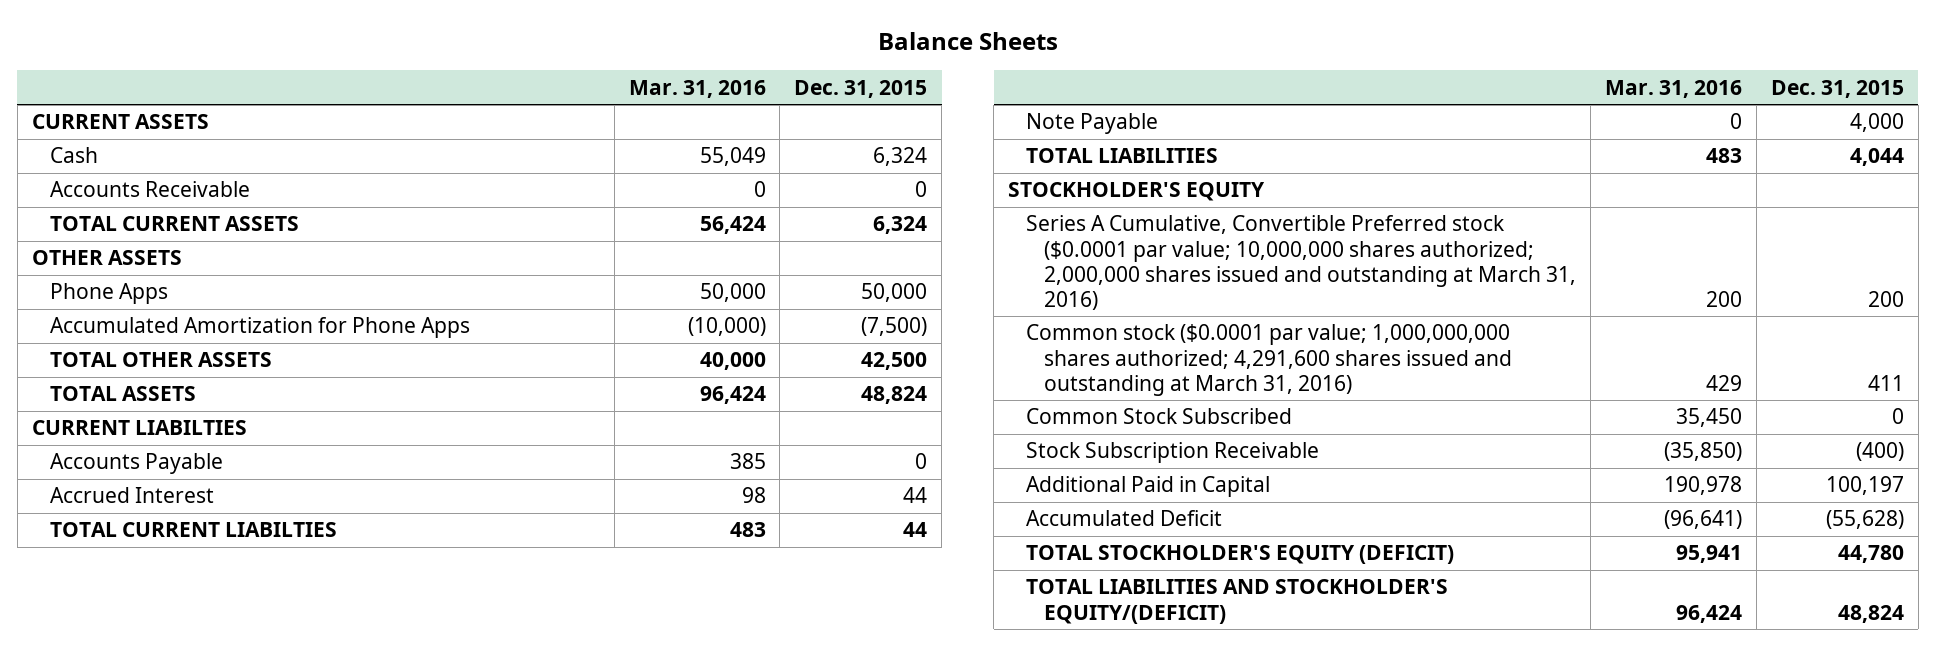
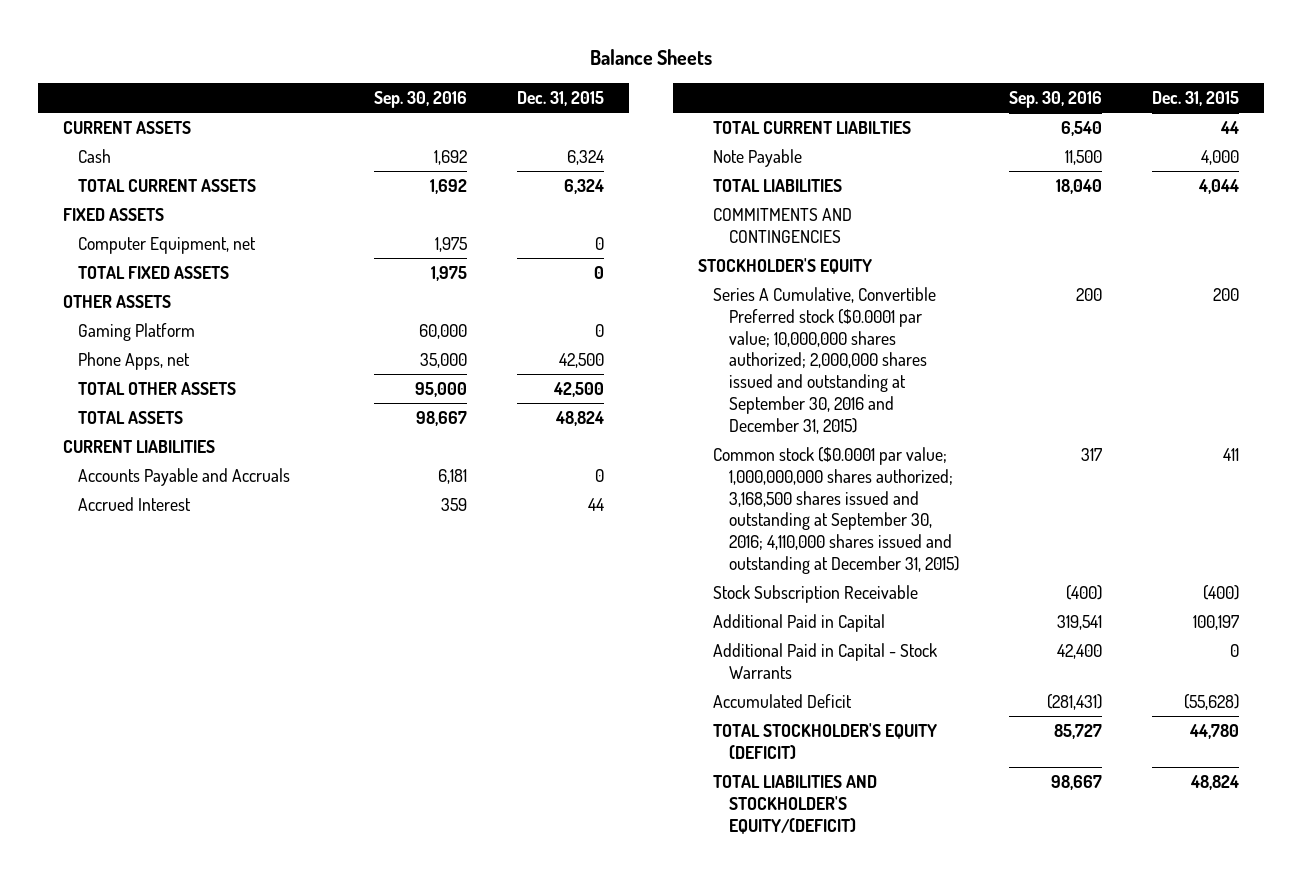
- | Mar. 31, 2016 | Dec. 31, 2015
+ | Sep. 30, 2016 | Dec. 31, 2015
- Accounts Receivable | 0 | 0
+ FIXED ASSETS
+ Computer Equipment, net | 1,975 | 0
+ TOTAL FIXED ASSETS | 1,975 | 0
- Phone Apps | 50,000 | 50,000
- Accumulated Amortization for Phone Apps | (10,000) | (7,500)
+ Gaming Platform | 60,000 | 0
+ Phone Apps, net | 35,000 | 42,500
- CURRENT LIABILTIES
- Accounts Payable | 385 | 0
+ CURRENT LIABILITIES
+ Accounts Payable and Accruals | 6,181 | 0
+ COMMITMENTS AND CONTINGENCIES
- Series A Cumulative, Convertible Preferred stock ($0.0001 par value; 10,000,000 shares authorized; 2,000,000 shares issued and outstanding at March 31, 2016) | 200 | 200
- Common stock ($0.0001 par value; 1,000,000,000 shares authorized; 4,291,600 shares issued and outstanding at March 31, 2016) | 429 | 411
- Common Stock Subscribed | 35,450 | 0
+ Series A Cumulative, Convertible Preferred stock ($0.0001 par value; 10,000,000 shares authorized; 2,000,000 shares issued and outstanding at September 30, 2016 and December 31, 2015) | 200 | 200
+ Common stock ($0.0001 par value; 1,000,000,000 shares authorized; 3,168,500 shares issued and outstanding at September 30, 2016; 4,110,000 shares issued and outstanding at December 31, 2015) | 317 | 411
+ Additional Paid in Capital - Stock Warrants | 42,400 | 0

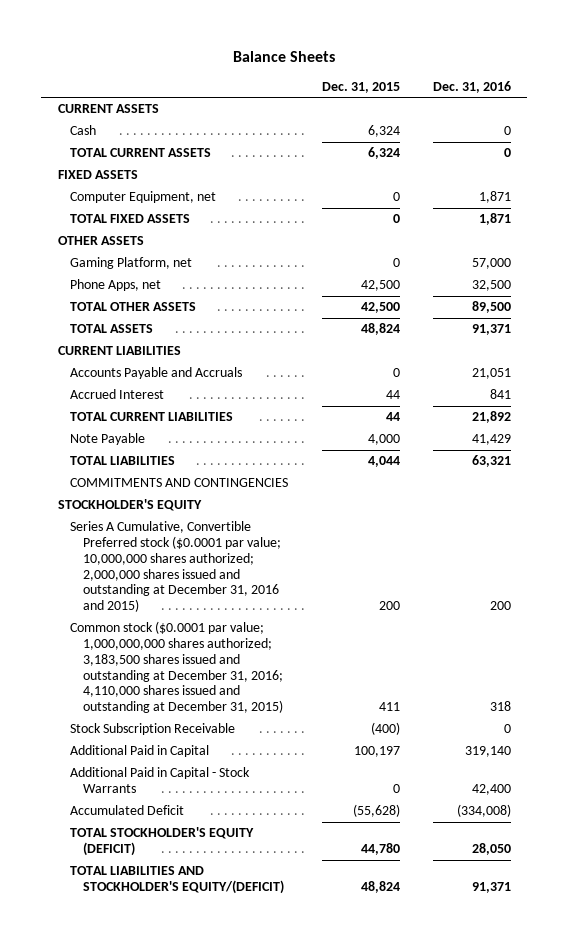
- | Sep. 30, 2016 | Dec. 31, 2015
+ | Dec. 31, 2015 | Dec. 31, 2016
- Gaming Platform | 60,000 | 0
+ Gaming Platform, net | 0 | 57,000
- TOTAL CURRENT LIABILTIES | 6,540 | 44
+ TOTAL CURRENT LIABILITIES | 44 | 21,892
- Series A Cumulative, Convertible Preferred stock ($0.0001 par value; 10,000,000 shares authorized; 2,000,000 shares issued and outstanding at September 30, 2016 and December 31, 2015) | 200 | 200
- Common stock ($0.0001 par value; 1,000,000,000 shares authorized; 3,168,500 shares issued and outstanding at September 30, 2016; 4,110,000 shares issued and outstanding at December 31, 2015) | 317 | 411
+ Series A Cumulative, Convertible Preferred stock ($0.0001 par value; 10,000,000 shares authorized; 2,000,000 shares issued and outstanding at December 31, 2016 and 2015) | 200 | 200
+ Common stock ($0.0001 par value; 1,000,000,000 shares authorized; 3,183,500 shares issued and outstanding at December 31, 2016; 4,110,000 shares issued and outstanding at December 31, 2015) | 411 | 318

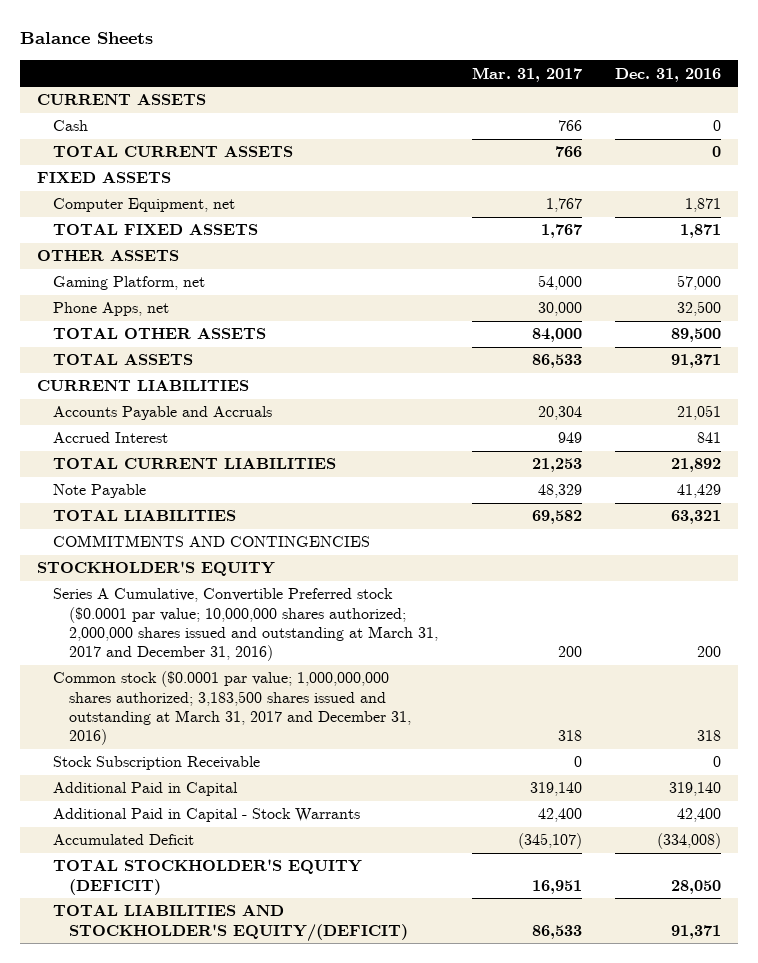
- | Dec. 31, 2015 | Dec. 31, 2016
+ | Mar. 31, 2017 | Dec. 31, 2016
- Series A Cumulative, Convertible Preferred stock ($0.0001 par value; 10,000,000 shares authorized; 2,000,000 shares issued and outstanding at December 31, 2016 and 2015) | 200 | 200
- Common stock ($0.0001 par value; 1,000,000,000 shares authorized; 3,183,500 shares issued and outstanding at December 31, 2016; 4,110,000 shares issued and outstanding at December 31, 2015) | 411 | 318
+ Series A Cumulative, Convertible Preferred stock ($0.0001 par value; 10,000,000 shares authorized; 2,000,000 shares issued and outstanding at March 31, 2017 and December 31, 2016) | 200 | 200
+ Common stock ($0.0001 par value; 1,000,000,000 shares authorized; 3,183,500 shares issued and outstanding at March 31, 2017 and December 31, 2016) | 318 | 318

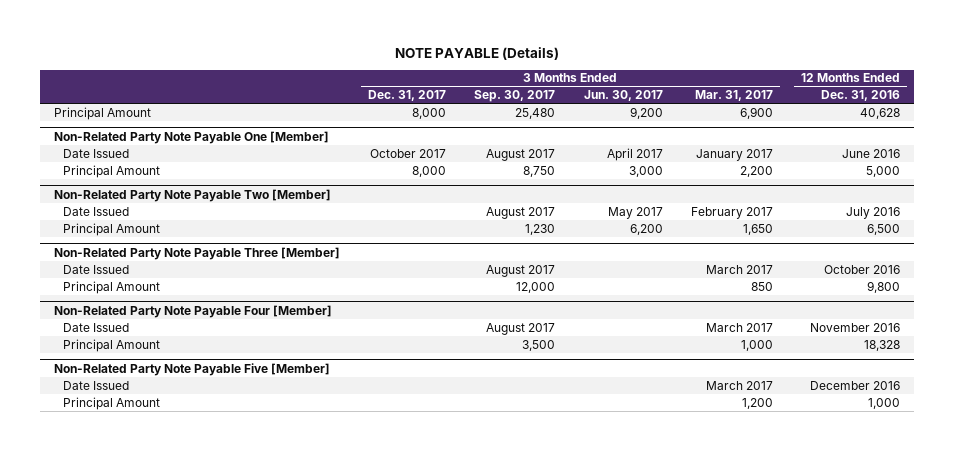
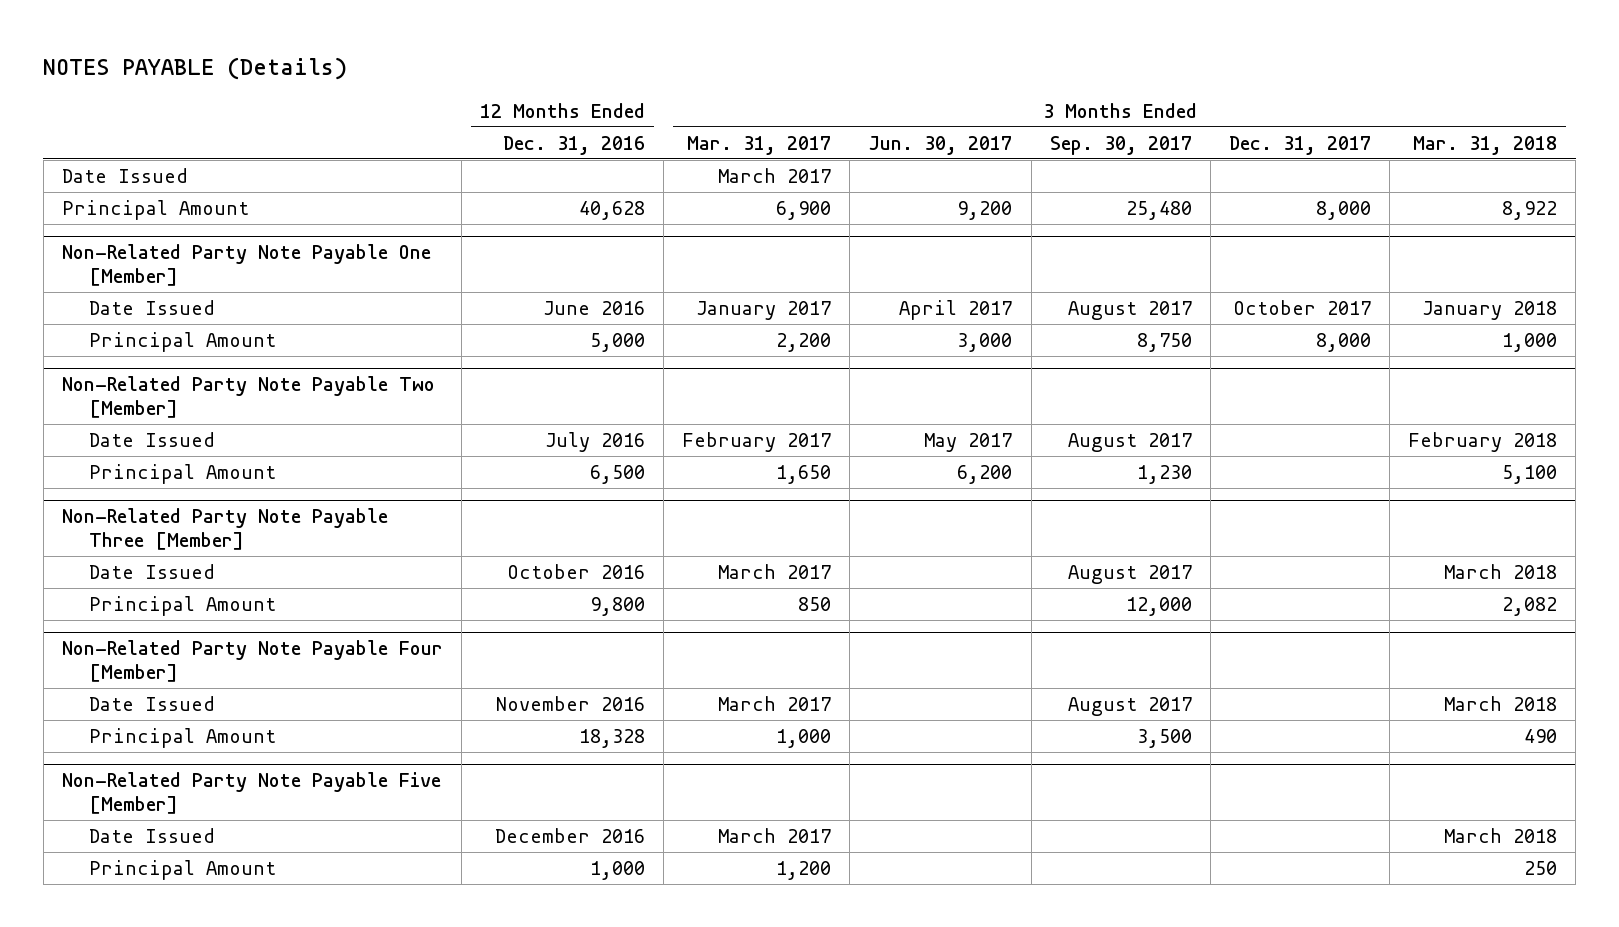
- NOTE PAYABLE (Details)
+ NOTES PAYABLE (Details)
- | 3 Months Ended Dec. 31, 2017 | 3 Months Ended Sep. 30, 2017 | 3 Months Ended Jun. 30, 2017 | 3 Months Ended Mar. 31, 2017 | 12 Months Ended Dec. 31, 2016
+ | 12 Months Ended Dec. 31, 2016 | 3 Months Ended Mar. 31, 2017 | 3 Months Ended Jun. 30, 2017 | 3 Months Ended Sep. 30, 2017 | 3 Months Ended Dec. 31, 2017 | 3 Months Ended Mar. 31, 2018
+ Date Issued | | March 2017 | | | |

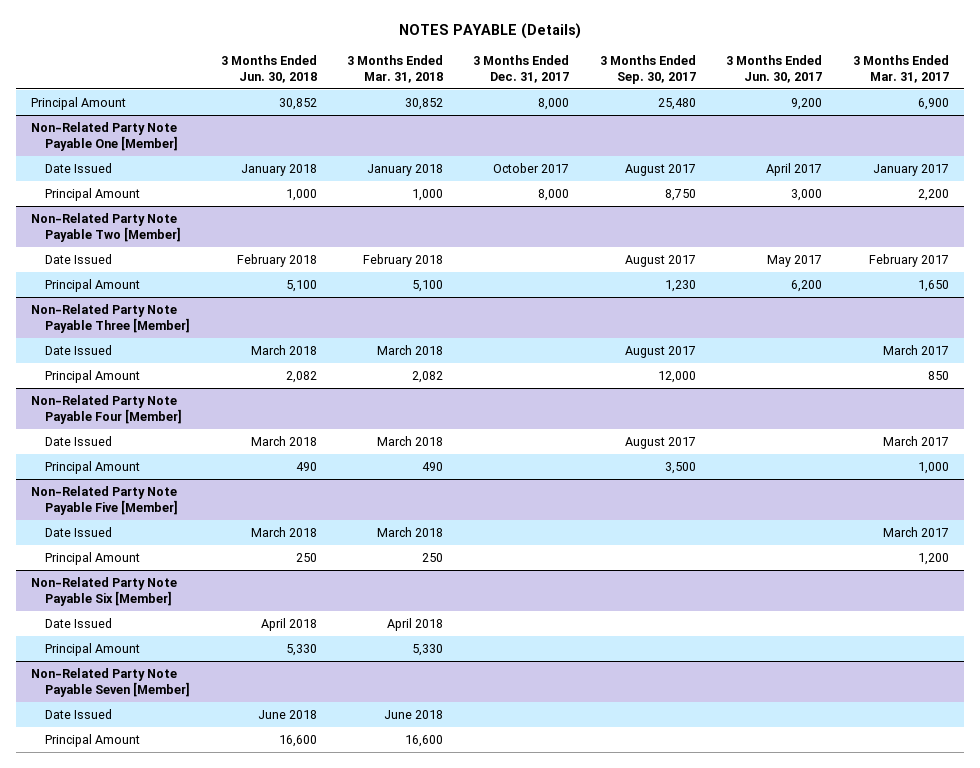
- | 12 Months Ended Dec. 31, 2016 | 3 Months Ended Mar. 31, 2017 | 3 Months Ended Jun. 30, 2017 | 3 Months Ended Sep. 30, 2017 | 3 Months Ended Dec. 31, 2017 | 3 Months Ended Mar. 31, 2018
+ | 3 Months Ended Jun. 30, 2018 | 3 Months Ended Mar. 31, 2018 | 3 Months Ended Dec. 31, 2017 | 3 Months Ended Sep. 30, 2017 | 3 Months Ended Jun. 30, 2017 | 3 Months Ended Mar. 31, 2017
- Date Issued | | March 2017 | | | |
- Principal Amount | 40,628 | 6,900 | 9,200 | 25,480 | 8,000 | 8,922
+ Principal Amount | 30,852 | 30,852 | 8,000 | 25,480 | 9,200 | 6,900
+ Non-Related Party Note Payable Six [Member]
+ Date Issued | April 2018 | April 2018 | | | |
+ Principal Amount | 5,330 | 5,330 | | | |
+ Non-Related Party Note Payable Seven [Member]
+ Date Issued | June 2018 | June 2018 | | | |
+ Principal Amount | 16,600 | 16,600 | | | |

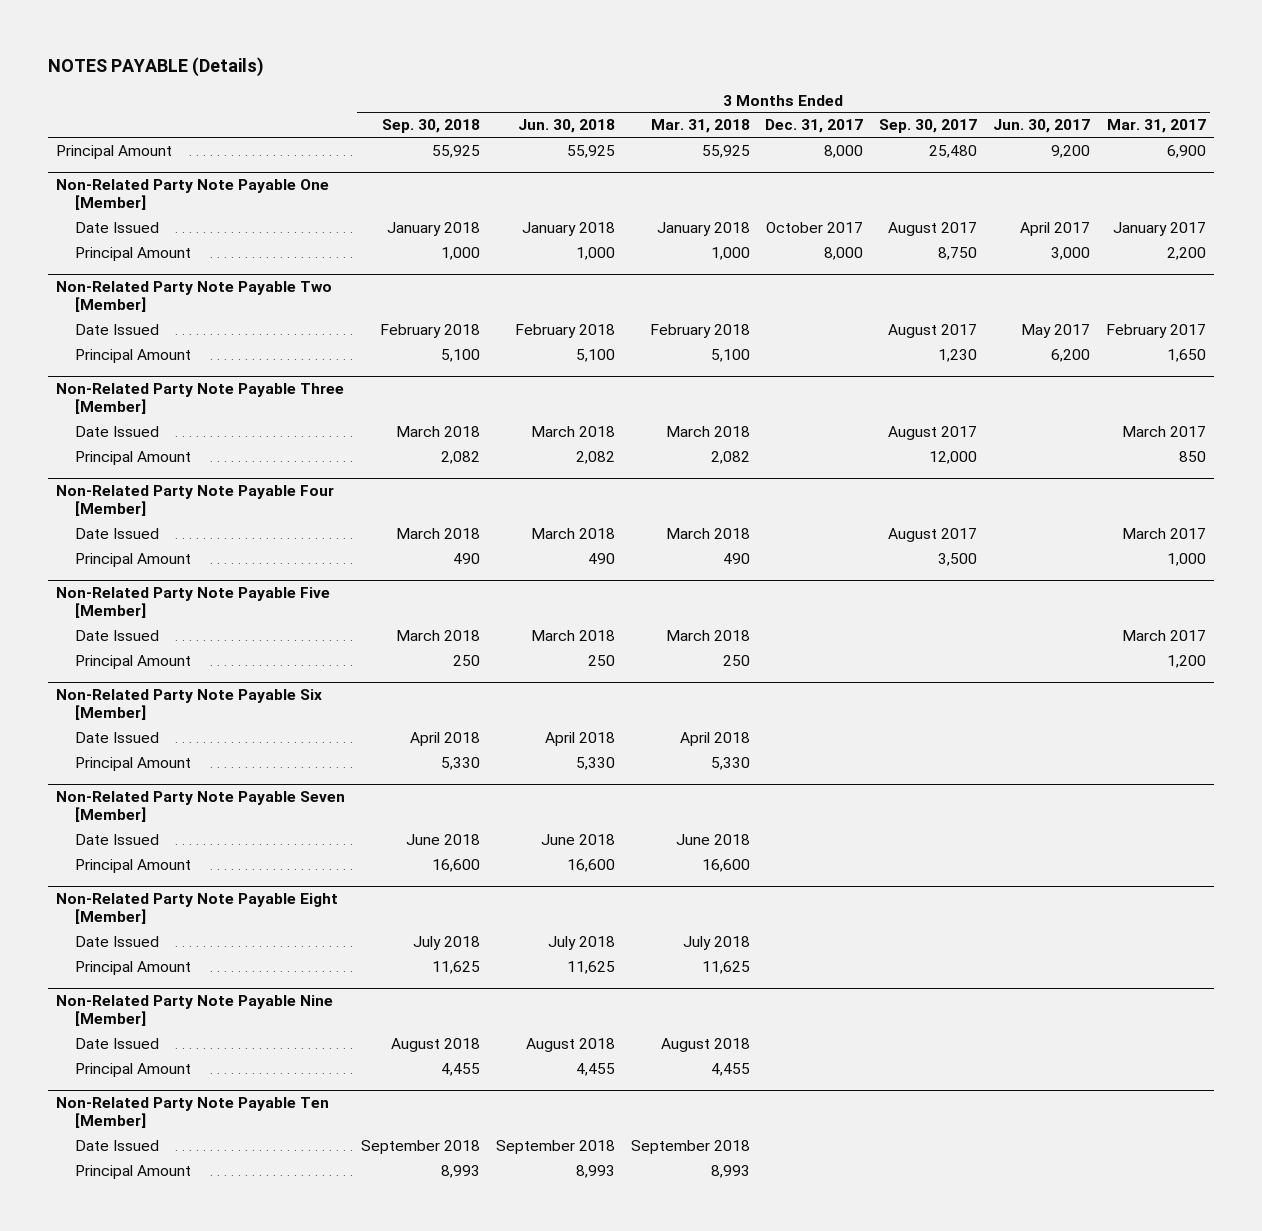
- | 3 Months Ended Jun. 30, 2018 | 3 Months Ended Mar. 31, 2018 | 3 Months Ended Dec. 31, 2017 | 3 Months Ended Sep. 30, 2017 | 3 Months Ended Jun. 30, 2017 | 3 Months Ended Mar. 31, 2017
+ | 3 Months Ended Sep. 30, 2018 | 3 Months Ended Jun. 30, 2018 | 3 Months Ended Mar. 31, 2018 | 3 Months Ended Dec. 31, 2017 | 3 Months Ended Sep. 30, 2017 | 3 Months Ended Jun. 30, 2017 | 3 Months Ended Mar. 31, 2017
- Principal Amount | 30,852 | 30,852 | 8,000 | 25,480 | 9,200 | 6,900
+ Principal Amount | 55,925 | 55,925 | 55,925 | 8,000 | 25,480 | 9,200 | 6,900
+ Non-Related Party Note Payable Eight [Member]
+ Date Issued | July 2018 | July 2018 | July 2018 | | | |
+ Principal Amount | 11,625 | 11,625 | 11,625 | | | |
+ Non-Related Party Note Payable Nine [Member]
+ Date Issued | August 2018 | August 2018 | August 2018 | | | |
+ Principal Amount | 4,455 | 4,455 | 4,455 | | | |
+ Non-Related Party Note Payable Ten [Member]
+ Date Issued | September 2018 | September 2018 | September 2018 | | | |
+ Principal Amount | 8,993 | 8,993 | 8,993 | | | |

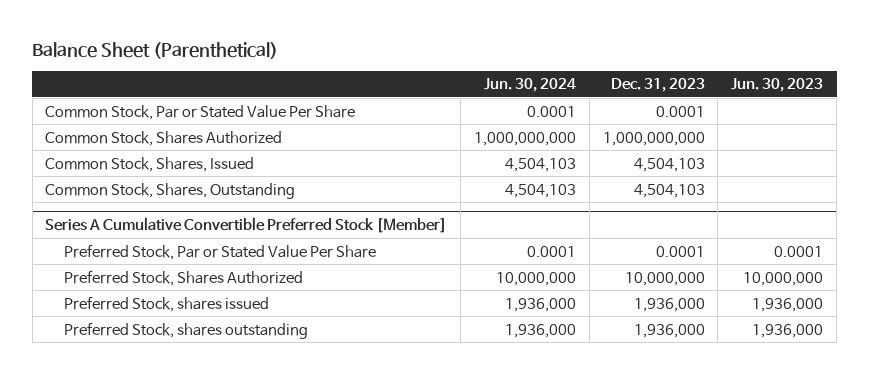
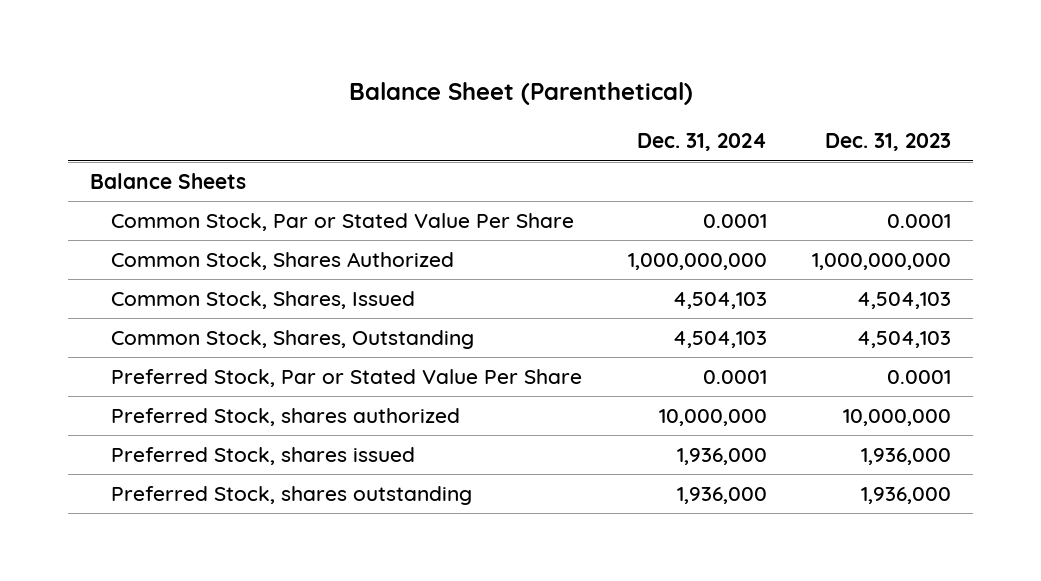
- | Jun. 30, 2024 | Dec. 31, 2023 | Jun. 30, 2023
+ | Dec. 31, 2024 | Dec. 31, 2023
+ Balance Sheets
- Series A Cumulative Convertible Preferred Stock [Member]
- Preferred Stock, Shares Authorized | 10,000,000 | 10,000,000 | 10,000,000
+ Preferred Stock, shares authorized | 10,000,000 | 10,000,000

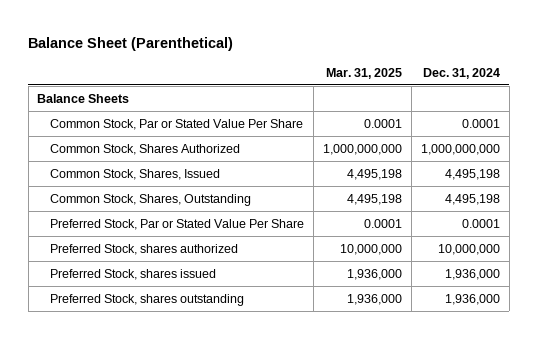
- | Dec. 31, 2024 | Dec. 31, 2023
+ | Mar. 31, 2025 | Dec. 31, 2024
- Common Stock, Shares, Issued | 4,504,103 | 4,504,103
- Common Stock, Shares, Outstanding | 4,504,103 | 4,504,103
+ Common Stock, Shares, Issued | 4,495,198 | 4,495,198
+ Common Stock, Shares, Outstanding | 4,495,198 | 4,495,198

